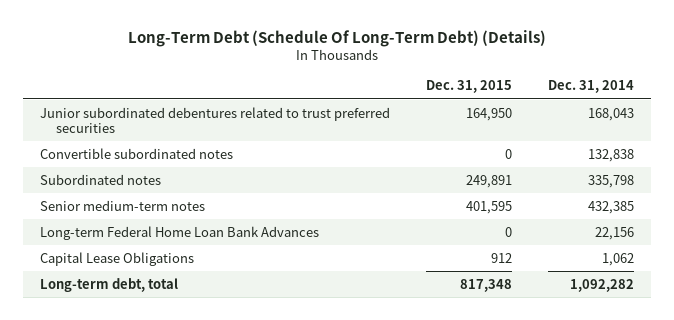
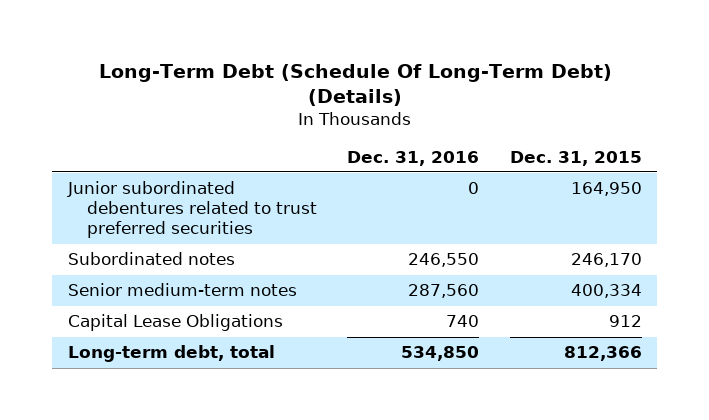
- | Dec. 31, 2015 | Dec. 31, 2014
+ | Dec. 31, 2016 | Dec. 31, 2015
- Convertible subordinated notes | 0 | 132,838
- Subordinated notes | 249,891 | 335,798
- Senior medium-term notes | 401,595 | 432,385
- Long-term Federal Home Loan Bank Advances | 0 | 22,156
+ Subordinated notes | 246,550 | 246,170
+ Senior medium-term notes | 287,560 | 400,334
- Long-term debt, total | 817,348 | 1,092,282
+ Long-term debt, total | 534,850 | 812,366

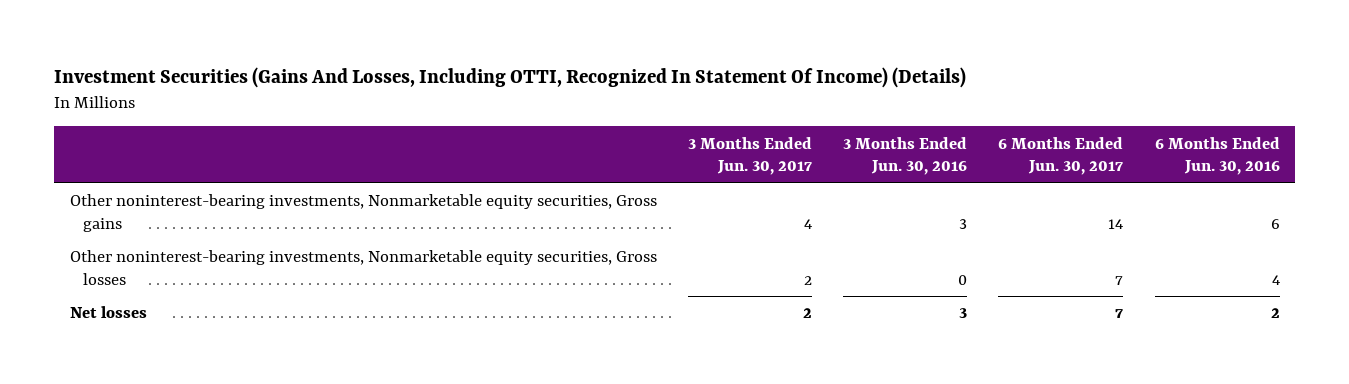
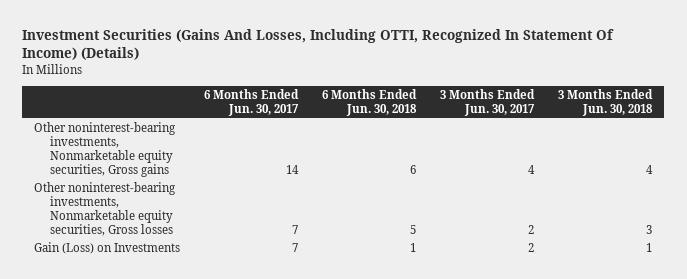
- | 3 Months Ended Jun. 30, 2017 | 3 Months Ended Jun. 30, 2016 | 6 Months Ended Jun. 30, 2017 | 6 Months Ended Jun. 30, 2016
+ | 6 Months Ended Jun. 30, 2017 | 6 Months Ended Jun. 30, 2018 | 3 Months Ended Jun. 30, 2017 | 3 Months Ended Jun. 30, 2018
- Net losses | 2 | 3 | 7 | 2
+ Gain (Loss) on Investments | 7 | 1 | 2 | 1

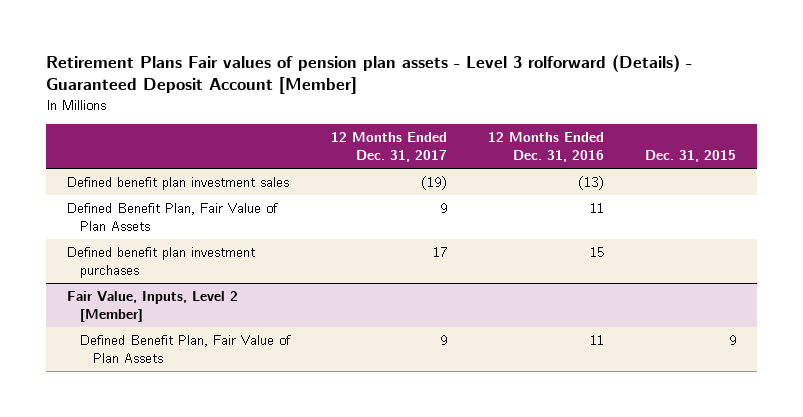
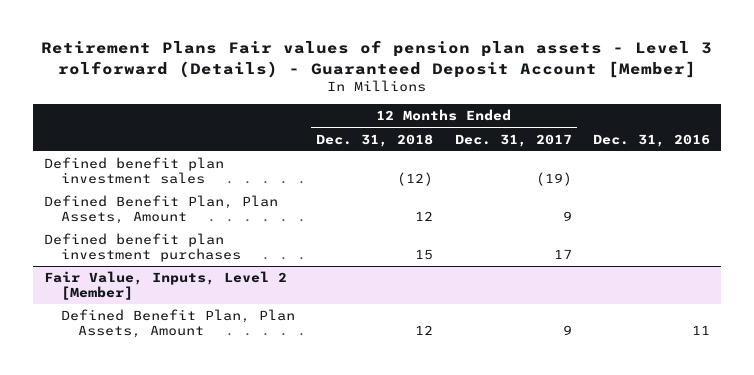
- | 12 Months Ended Dec. 31, 2017 | 12 Months Ended Dec. 31, 2016 | Dec. 31, 2015
+ | 12 Months Ended Dec. 31, 2018 | 12 Months Ended Dec. 31, 2017 | Dec. 31, 2016
- Defined Benefit Plan, Fair Value of Plan Assets | 9 | 11 |
+ Defined Benefit Plan, Plan Assets, Amount | 12 | 9 |
@ Fair Value, Inputs, Level 2 [Member]
- Defined Benefit Plan, Fair Value of Plan Assets | 9 | 11 | 9
+ Defined Benefit Plan, Plan Assets, Amount | 12 | 9 | 11

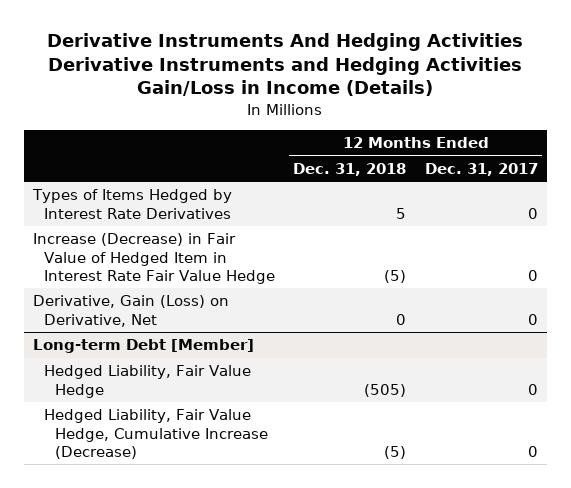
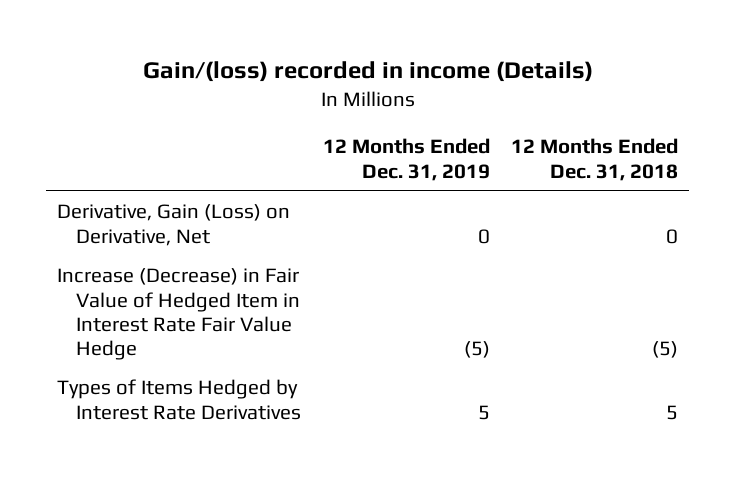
- Derivative Instruments And Hedging Activities Derivative Instruments and Hedging Activities Gain/Loss in Income (Details)
+ Gain/(loss) recorded in income (Details)
- | 12 Months Ended Dec. 31, 2018 | 12 Months Ended Dec. 31, 2017
+ | 12 Months Ended Dec. 31, 2019 | 12 Months Ended Dec. 31, 2018
- Long-term Debt [Member]
- Hedged Liability, Fair Value Hedge | (505) | 0
- Hedged Liability, Fair Value Hedge, Cumulative Increase (Decrease) | (5) | 0
moved down: Increase (Decrease) in Fair Value of Hedged Item in Interest Rate Fair Value Hedge | (5) | (5)
moved down: Types of Items Hedged by Interest Rate Derivatives | 5 | 5

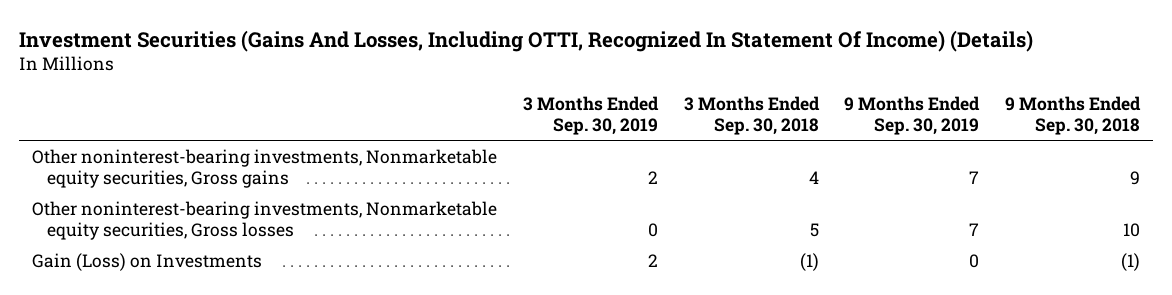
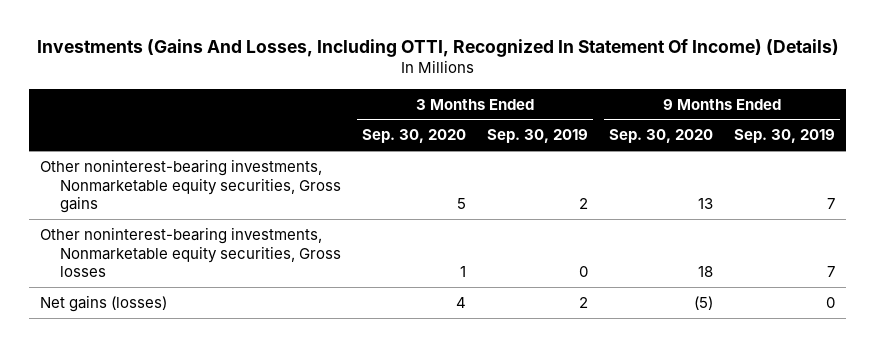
- Investment Securities (Gains And Losses, Including OTTI, Recognized In Statement Of Income) (Details)
+ Investments (Gains And Losses, Including OTTI, Recognized In Statement Of Income) (Details)
- | 3 Months Ended Sep. 30, 2019 | 3 Months Ended Sep. 30, 2018 | 9 Months Ended Sep. 30, 2019 | 9 Months Ended Sep. 30, 2018
+ | 3 Months Ended Sep. 30, 2020 | 3 Months Ended Sep. 30, 2019 | 9 Months Ended Sep. 30, 2020 | 9 Months Ended Sep. 30, 2019
- Gain (Loss) on Investments | 2 | (1) | 0 | (1)
+ Net gains (losses) | 4 | 2 | (5) | 0

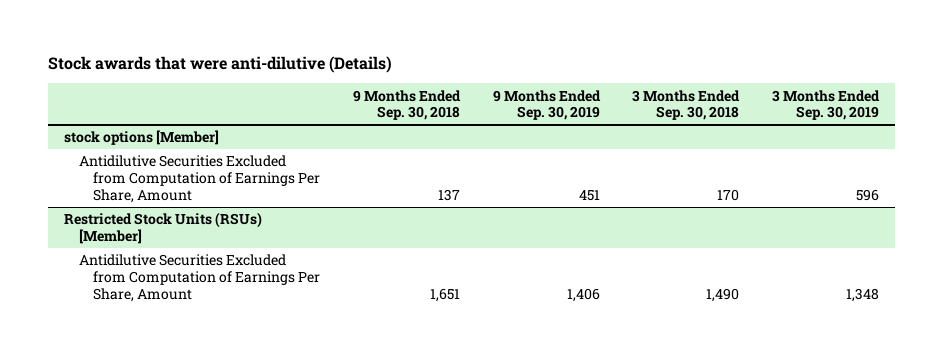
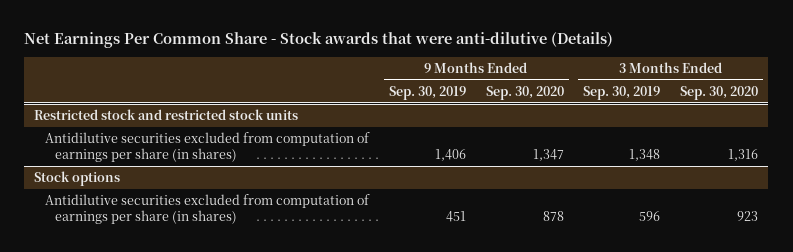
- Stock awards that were anti-dilutive (Details)
+ Net Earnings Per Common Share - Stock awards that were anti-dilutive (Details)
- | 9 Months Ended Sep. 30, 2018 | 9 Months Ended Sep. 30, 2019 | 3 Months Ended Sep. 30, 2018 | 3 Months Ended Sep. 30, 2019
+ | 9 Months Ended Sep. 30, 2019 | 9 Months Ended Sep. 30, 2020 | 3 Months Ended Sep. 30, 2019 | 3 Months Ended Sep. 30, 2020
- stock options [Member]
- Antidilutive Securities Excluded from Computation of Earnings Per Share, Amount | 137 | 451 | 170 | 596
- Restricted Stock Units (RSUs) [Member]
- Antidilutive Securities Excluded from Computation of Earnings Per Share, Amount | 1,651 | 1,406 | 1,490 | 1,348
+ Restricted stock and restricted stock units
+ Antidilutive securities excluded from computation of earnings per share (in shares) | 1,406 | 1,347 | 1,348 | 1,316
+ Stock options
+ Antidilutive securities excluded from computation of earnings per share (in shares) | 451 | 878 | 596 | 923

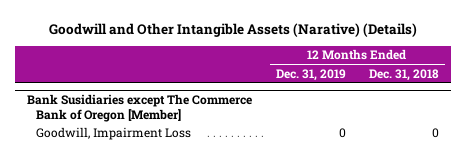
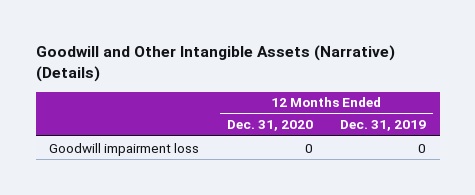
- Goodwill and Other Intangible Assets (Narative) (Details)
+ Goodwill and Other Intangible Assets (Narrative) (Details)
- | 12 Months Ended Dec. 31, 2019 | 12 Months Ended Dec. 31, 2018
+ | 12 Months Ended Dec. 31, 2020 | 12 Months Ended Dec. 31, 2019
- Bank Susidiaries except The Commerce Bank of Oregon [Member]
- Goodwill, Impairment Loss | 0 | 0
+ Goodwill impairment loss | 0 | 0

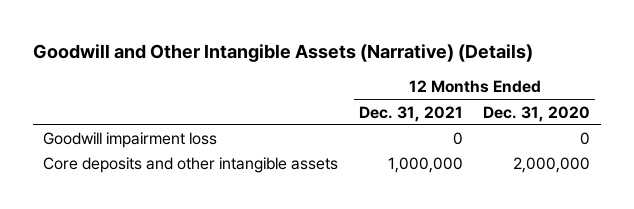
- | 12 Months Ended Dec. 31, 2020 | 12 Months Ended Dec. 31, 2019
+ | 12 Months Ended Dec. 31, 2021 | 12 Months Ended Dec. 31, 2020
+ Core deposits and other intangible assets | 1,000,000 | 2,000,000

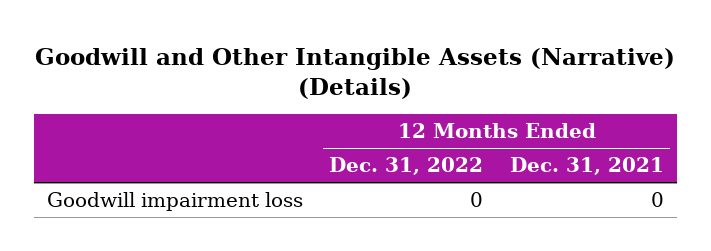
- | 12 Months Ended Dec. 31, 2021 | 12 Months Ended Dec. 31, 2020
+ | 12 Months Ended Dec. 31, 2022 | 12 Months Ended Dec. 31, 2021
- Core deposits and other intangible assets | 1,000,000 | 2,000,000

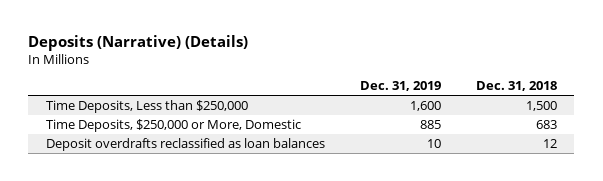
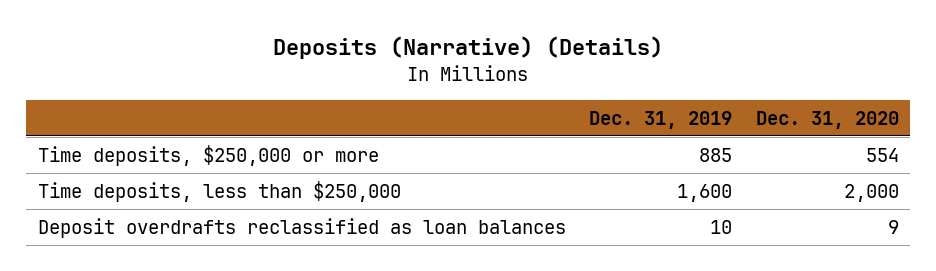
- | Dec. 31, 2019 | Dec. 31, 2018
+ | Dec. 31, 2019 | Dec. 31, 2020
- Time Deposits, Less than $250,000 | 1,600 | 1,500
- Time Deposits, $250,000 or More, Domestic | 885 | 683
+ Time deposits, $250,000 or more | 885 | 554
+ Time deposits, less than $250,000 | 1,600 | 2,000

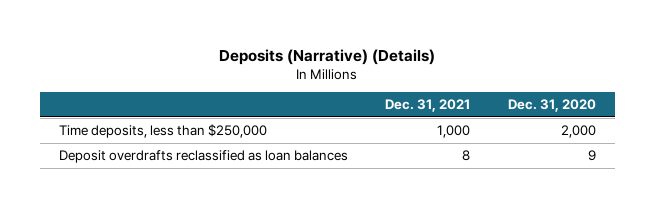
- | Dec. 31, 2019 | Dec. 31, 2020
+ | Dec. 31, 2021 | Dec. 31, 2020
- Time deposits, $250,000 or more | 885 | 554

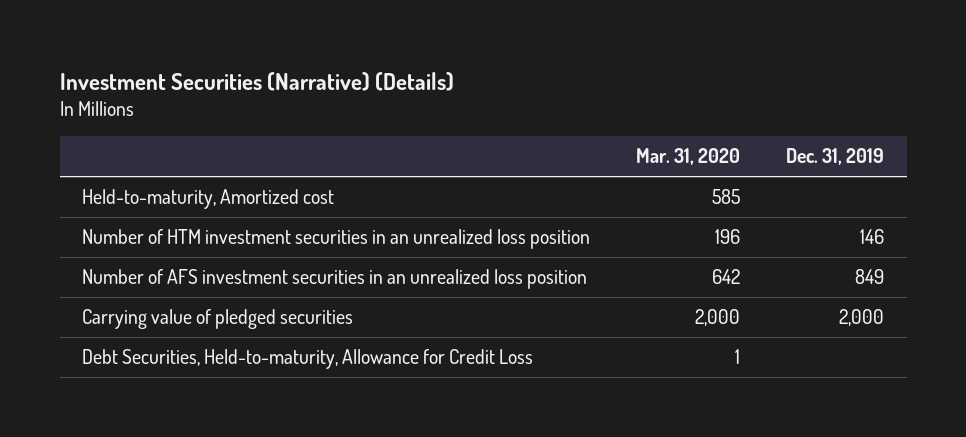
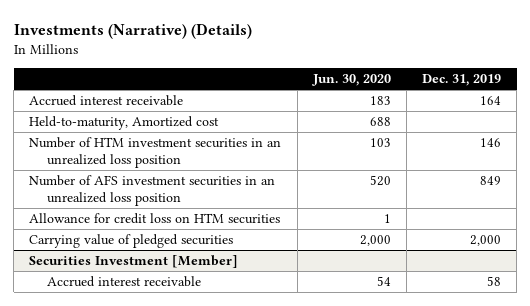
- Investment Securities (Narrative) (Details)
+ Investments (Narrative) (Details)
- | Mar. 31, 2020 | Dec. 31, 2019
+ | Jun. 30, 2020 | Dec. 31, 2019
+ Accrued interest receivable | 183 | 164
+ Allowance for credit loss on HTM securities | 1 |
- Debt Securities, Held-to-maturity, Allowance for Credit Loss | 1 |
+ Securities Investment [Member]
+ Accrued interest receivable | 54 | 58

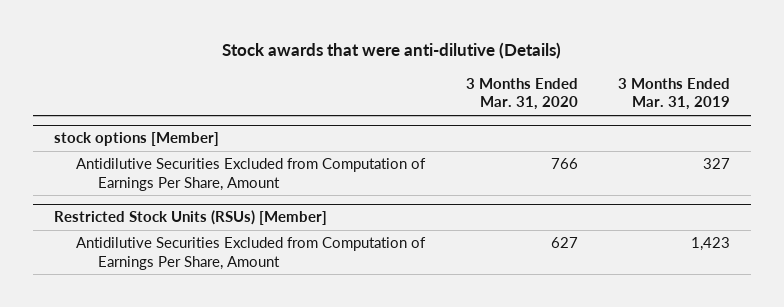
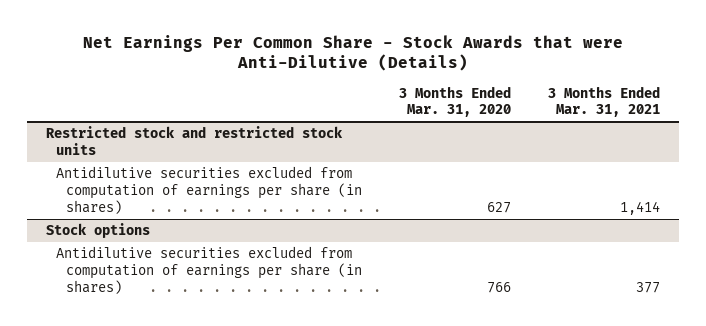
- Stock awards that were anti-dilutive (Details)
+ Net Earnings Per Common Share - Stock Awards that were Anti-Dilutive (Details)
- | 3 Months Ended Mar. 31, 2020 | 3 Months Ended Mar. 31, 2019
+ | 3 Months Ended Mar. 31, 2020 | 3 Months Ended Mar. 31, 2021
- stock options [Member]
- Antidilutive Securities Excluded from Computation of Earnings Per Share, Amount | 766 | 327
- Restricted Stock Units (RSUs) [Member]
- Antidilutive Securities Excluded from Computation of Earnings Per Share, Amount | 627 | 1,423
+ Restricted stock and restricted stock units
+ Antidilutive securities excluded from computation of earnings per share (in shares) | 627 | 1,414
+ Stock options
+ Antidilutive securities excluded from computation of earnings per share (in shares) | 766 | 377

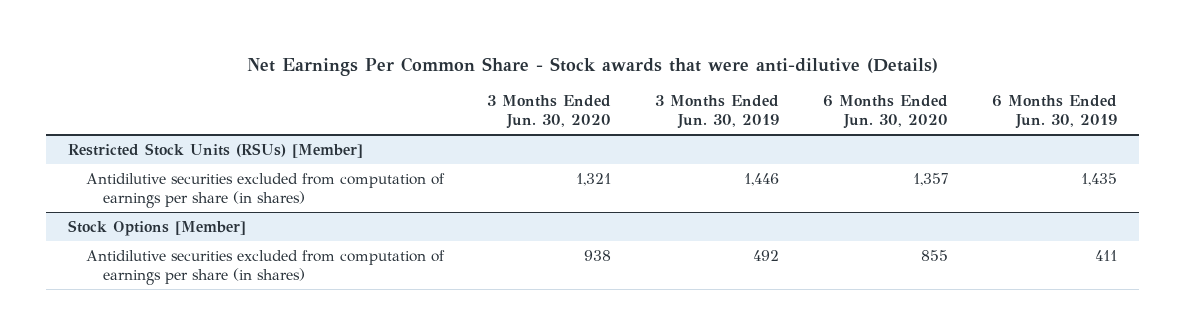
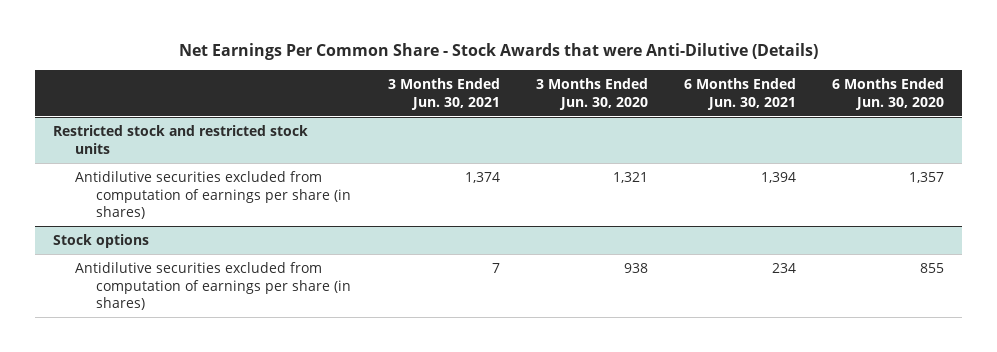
- Net Earnings Per Common Share - Stock awards that were anti-dilutive (Details)
+ Net Earnings Per Common Share - Stock Awards that were Anti-Dilutive (Details)
- | 3 Months Ended Jun. 30, 2020 | 3 Months Ended Jun. 30, 2019 | 6 Months Ended Jun. 30, 2020 | 6 Months Ended Jun. 30, 2019
+ | 3 Months Ended Jun. 30, 2021 | 3 Months Ended Jun. 30, 2020 | 6 Months Ended Jun. 30, 2021 | 6 Months Ended Jun. 30, 2020
- Restricted Stock Units (RSUs) [Member]
+ Restricted stock and restricted stock units
- Stock Options [Member]
+ Stock options

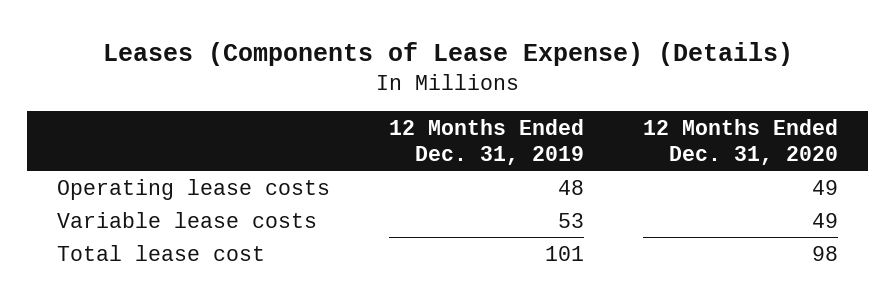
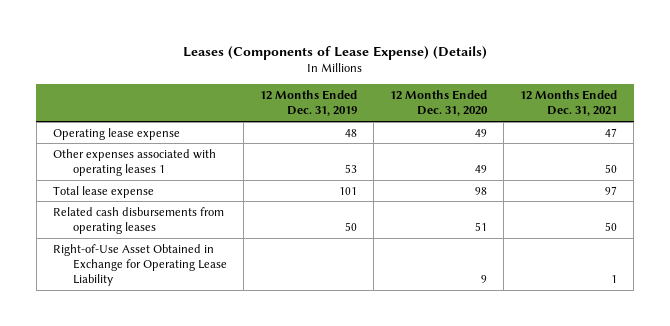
- | 12 Months Ended Dec. 31, 2019 | 12 Months Ended Dec. 31, 2020
+ | 12 Months Ended Dec. 31, 2019 | 12 Months Ended Dec. 31, 2020 | 12 Months Ended Dec. 31, 2021
- Operating lease costs | 48 | 49
- Variable lease costs | 53 | 49
- Total lease cost | 101 | 98
+ Operating lease expense | 48 | 49 | 47
+ Other expenses associated with operating leases 1 | 53 | 49 | 50
+ Total lease expense | 101 | 98 | 97
+ Related cash disbursements from operating leases | 50 | 51 | 50
+ Right-of-Use Asset Obtained in Exchange for Operating Lease Liability | | 9 | 1

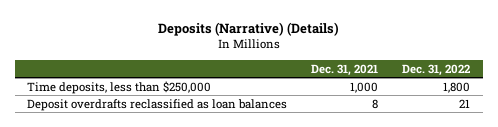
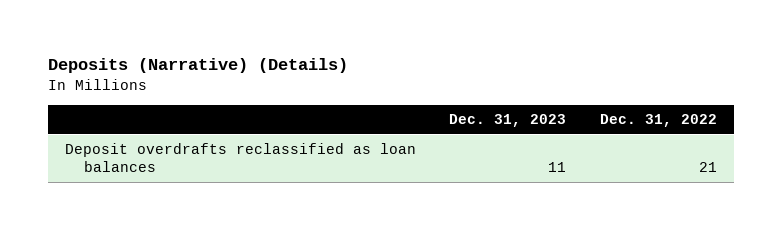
- | Dec. 31, 2021 | Dec. 31, 2022
+ | Dec. 31, 2023 | Dec. 31, 2022
- Time deposits, less than $250,000 | 1,000 | 1,800

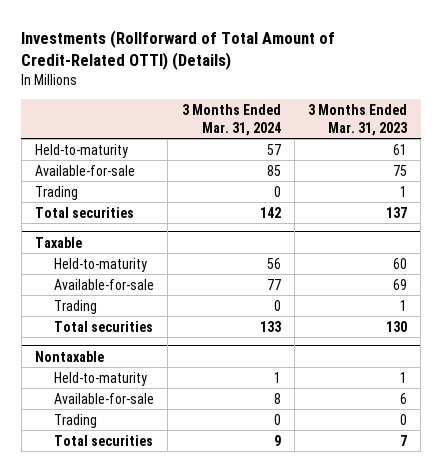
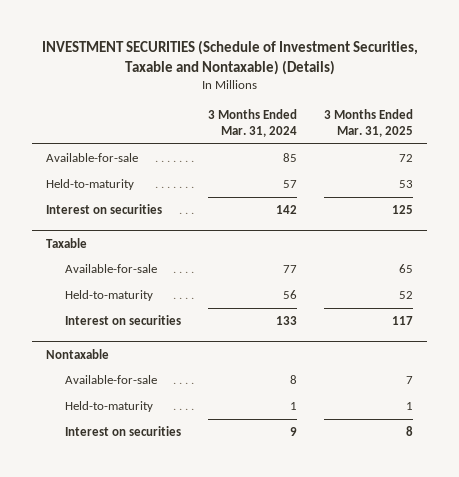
- Investments (Rollforward of Total Amount of Credit-Related OTTI) (Details)
+ INVESTMENT SECURITIES (Schedule of Investment Securities, Taxable and Nontaxable) (Details)
- | 3 Months Ended Mar. 31, 2024 | 3 Months Ended Mar. 31, 2023
+ | 3 Months Ended Mar. 31, 2024 | 3 Months Ended Mar. 31, 2025
- Trading | 0 | 1
- Total securities | 142 | 137
moved down: Held-to-maturity | 57 | 53
+ Interest on securities | 142 | 125
@ Taxable
- Trading | 0 | 1
- Total securities | 133 | 130
moved down: Held-to-maturity | 56 | 52
+ Interest on securities | 133 | 117
@ Nontaxable
- Trading | 0 | 0
- Total securities | 9 | 7
moved down: Held-to-maturity | 1 | 1
+ Interest on securities | 9 | 8

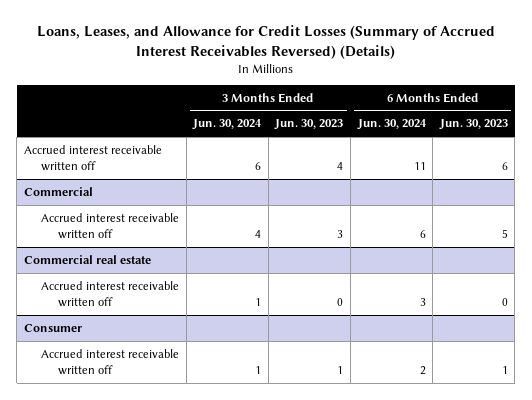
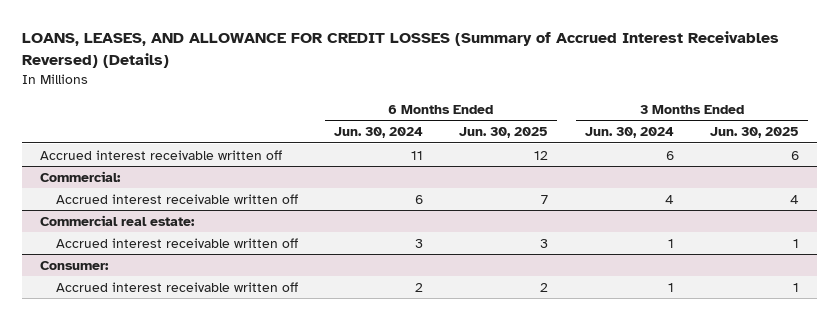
- Loans, Leases, and Allowance for Credit Losses (Summary of Accrued Interest Receivables Reversed) (Details)
+ LOANS, LEASES, AND ALLOWANCE FOR CREDIT LOSSES (Summary of Accrued Interest Receivables Reversed) (Details)
- | 3 Months Ended Jun. 30, 2024 | 3 Months Ended Jun. 30, 2023 | 6 Months Ended Jun. 30, 2024 | 6 Months Ended Jun. 30, 2023
+ | 6 Months Ended Jun. 30, 2024 | 6 Months Ended Jun. 30, 2025 | 3 Months Ended Jun. 30, 2024 | 3 Months Ended Jun. 30, 2025
- Commercial
+ Commercial:
- Commercial real estate
+ Commercial real estate:
- Consumer
+ Consumer:

